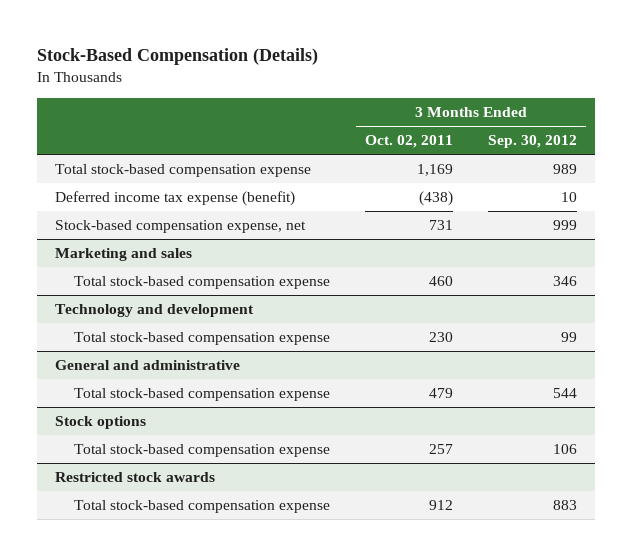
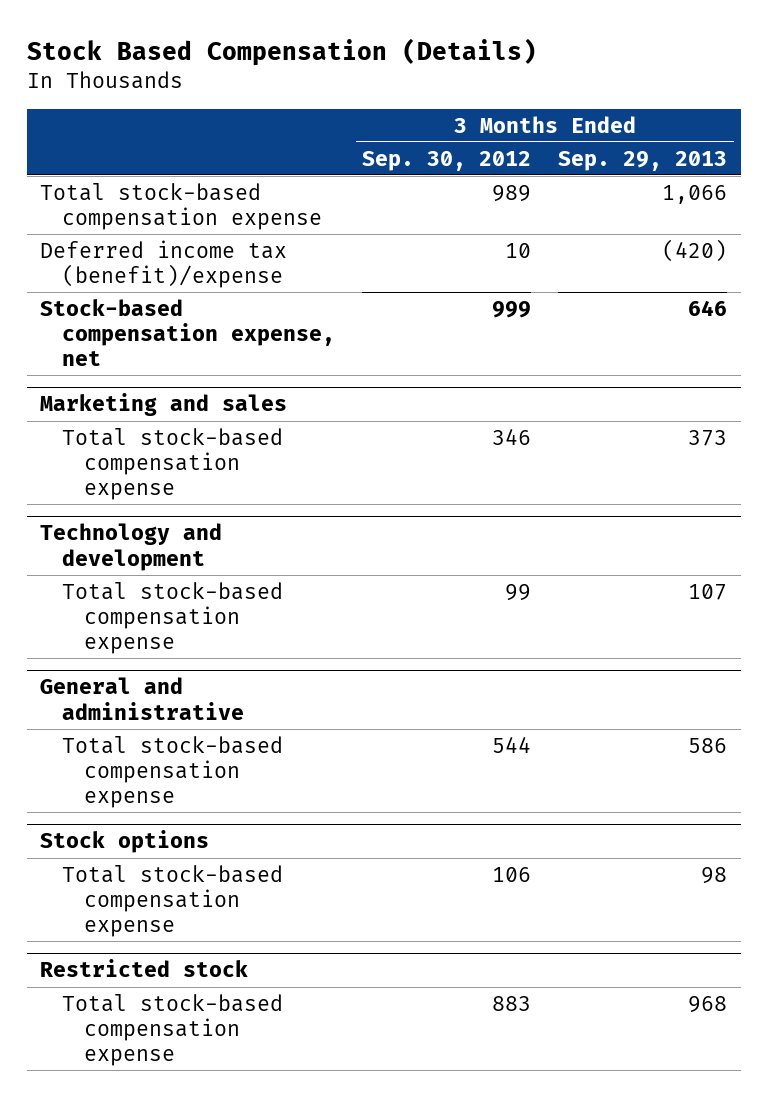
- Stock-Based Compensation (Details)
+ Stock Based Compensation (Details)
- | 3 Months Ended Oct. 02, 2011 | 3 Months Ended Sep. 30, 2012
+ | 3 Months Ended Sep. 30, 2012 | 3 Months Ended Sep. 29, 2013
- Deferred income tax expense (benefit) | (438) | 10
+ Deferred income tax (benefit)/expense | 10 | (420)
- Restricted stock awards
+ Restricted stock

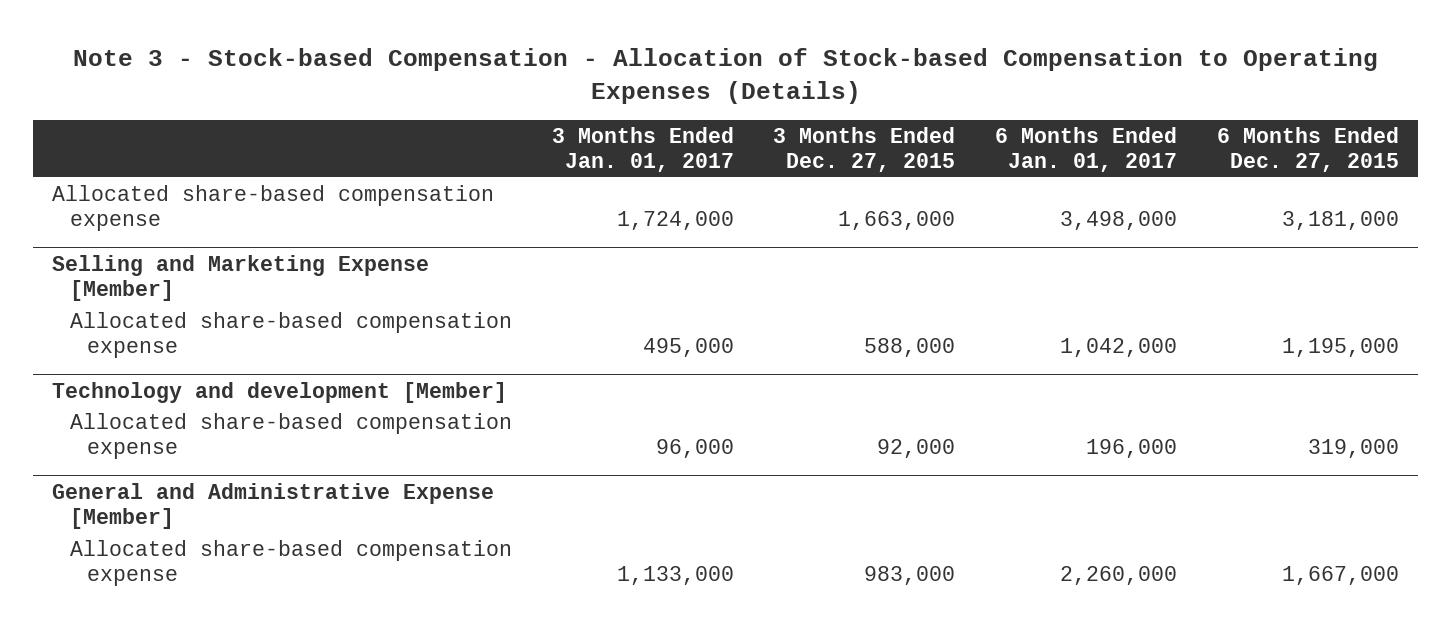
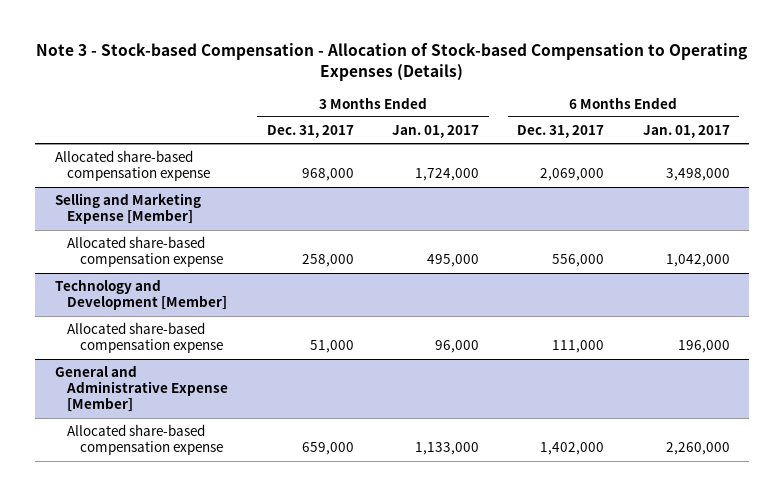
- | 3 Months Ended Jan. 01, 2017 | 3 Months Ended Dec. 27, 2015 | 6 Months Ended Jan. 01, 2017 | 6 Months Ended Dec. 27, 2015
+ | 3 Months Ended Dec. 31, 2017 | 3 Months Ended Jan. 01, 2017 | 6 Months Ended Dec. 31, 2017 | 6 Months Ended Jan. 01, 2017
- Technology and development [Member]
+ Technology and Development [Member]

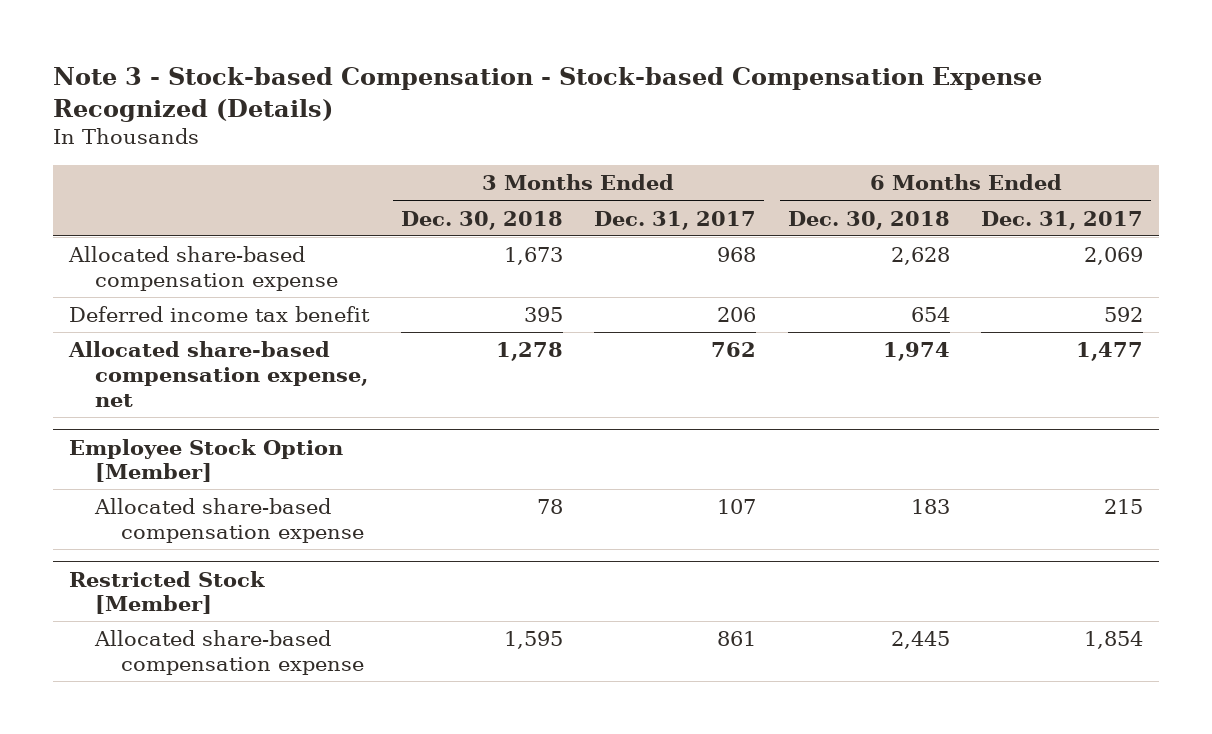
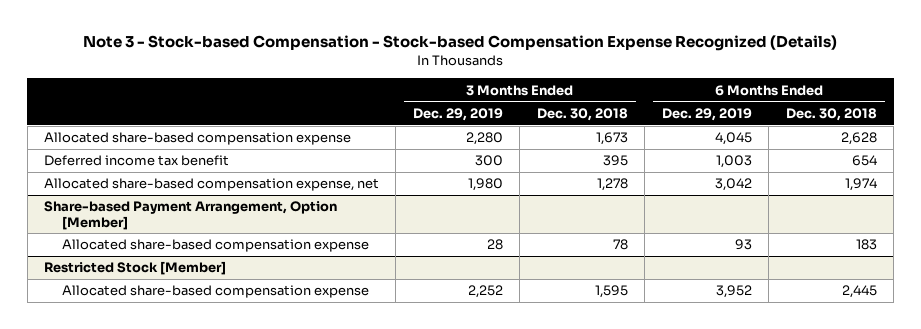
- | 3 Months Ended Dec. 30, 2018 | 3 Months Ended Dec. 31, 2017 | 6 Months Ended Dec. 30, 2018 | 6 Months Ended Dec. 31, 2017
+ | 3 Months Ended Dec. 29, 2019 | 3 Months Ended Dec. 30, 2018 | 6 Months Ended Dec. 29, 2019 | 6 Months Ended Dec. 30, 2018
- Employee Stock Option [Member]
+ Share-based Payment Arrangement, Option [Member]

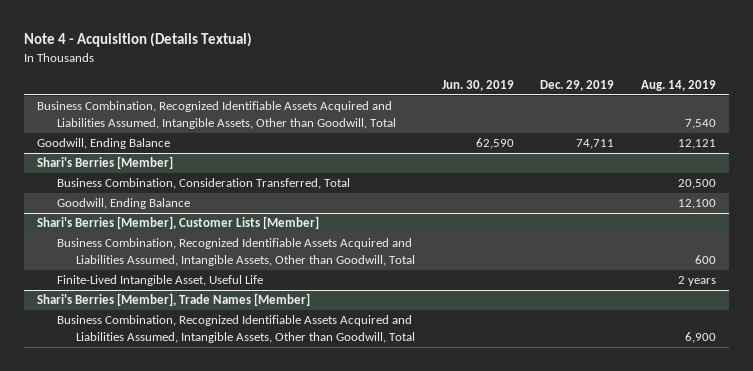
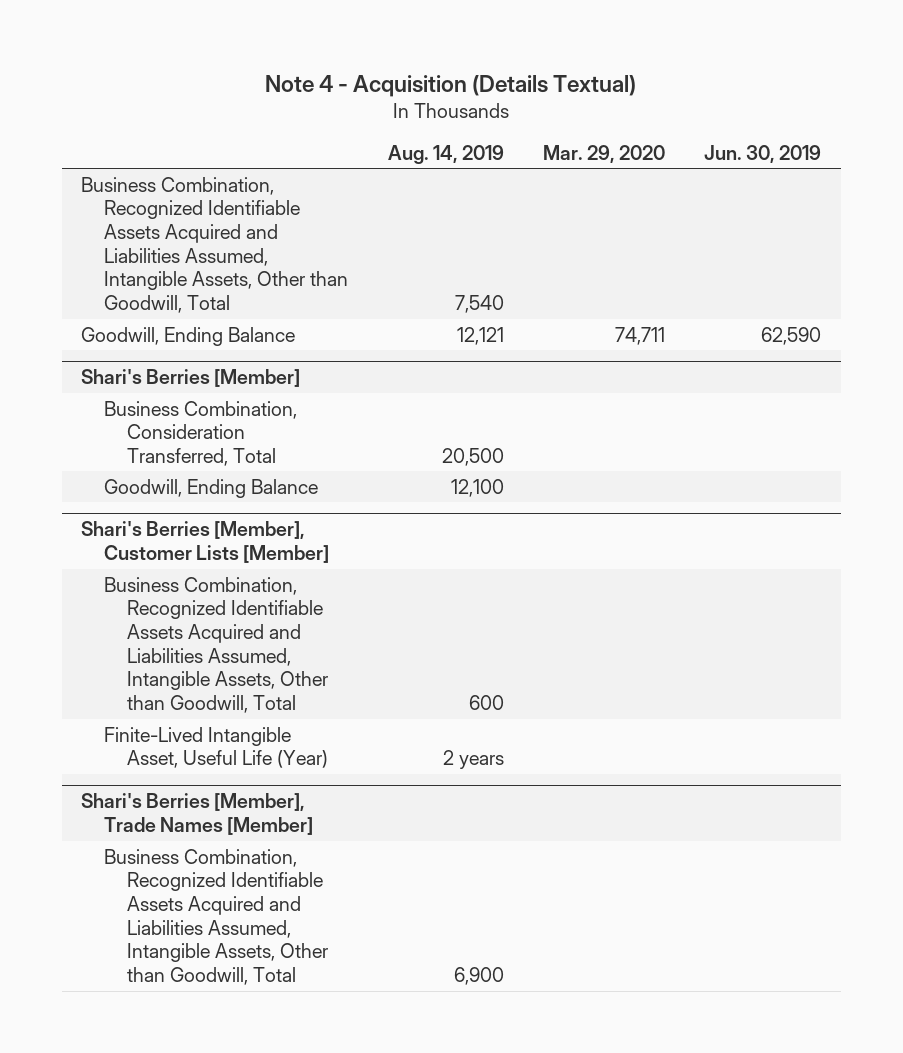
- | Jun. 30, 2019 | Dec. 29, 2019 | Aug. 14, 2019
+ | Aug. 14, 2019 | Mar. 29, 2020 | Jun. 30, 2019
@ Shari's Berries [Member], Customer Lists [Member]
- Finite-Lived Intangible Asset, Useful Life | | | 2 years
+ Finite-Lived Intangible Asset, Useful Life (Year) | 2 years | |

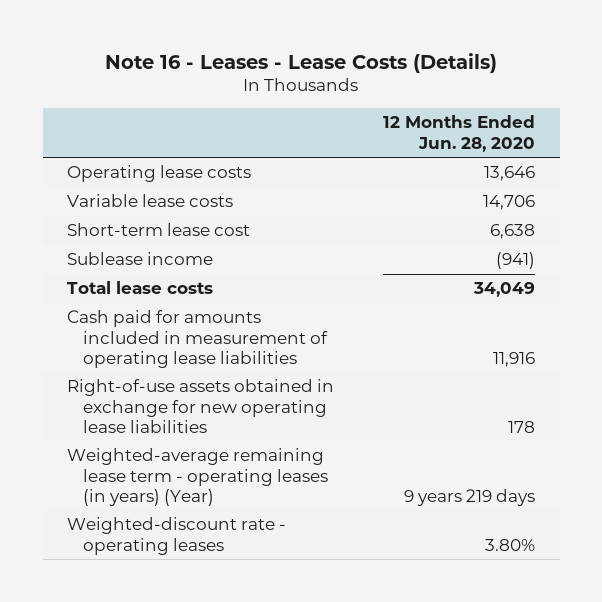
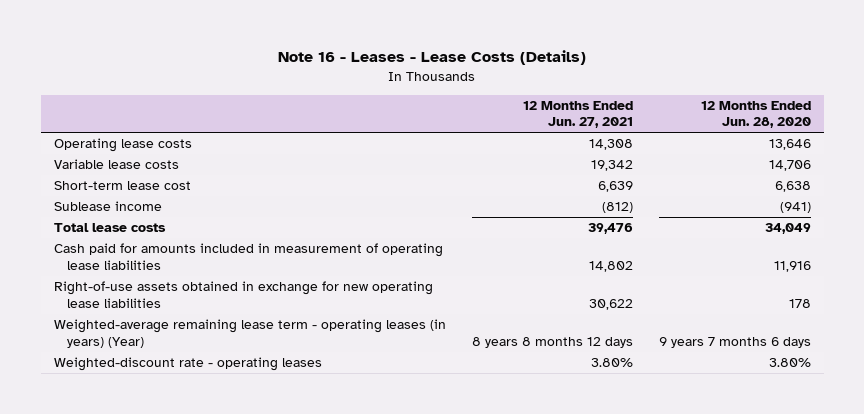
- | 12 Months Ended Jun. 28, 2020
+ | 12 Months Ended Jun. 27, 2021 | 12 Months Ended Jun. 28, 2020
- Weighted-average remaining lease term - operating leases (in years) (Year) | 9 years 219 days
+ Weighted-average remaining lease term - operating leases (in years) (Year) | 8 years 8 months 12 days | 9 years 7 months 6 days

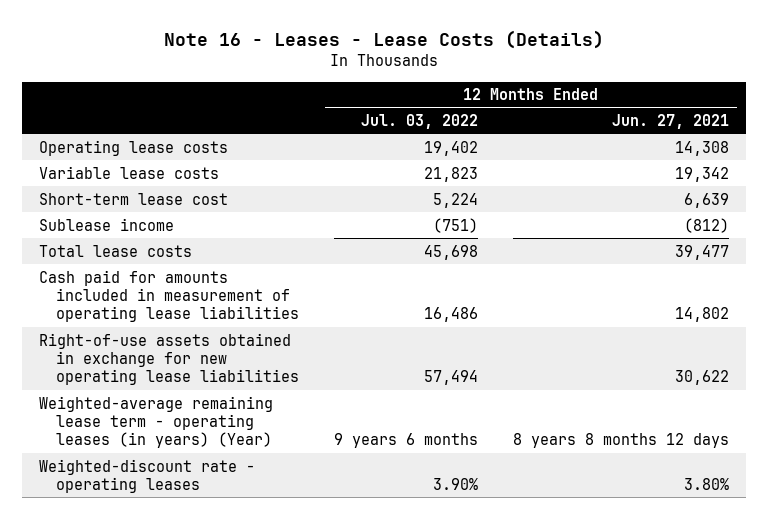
- | 12 Months Ended Jun. 27, 2021 | 12 Months Ended Jun. 28, 2020
+ | 12 Months Ended Jul. 03, 2022 | 12 Months Ended Jun. 27, 2021
- Total lease costs | 39,476 | 34,049
+ Total lease costs | 45,698 | 39,477

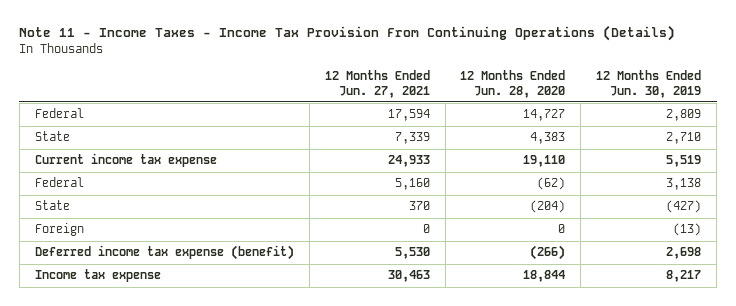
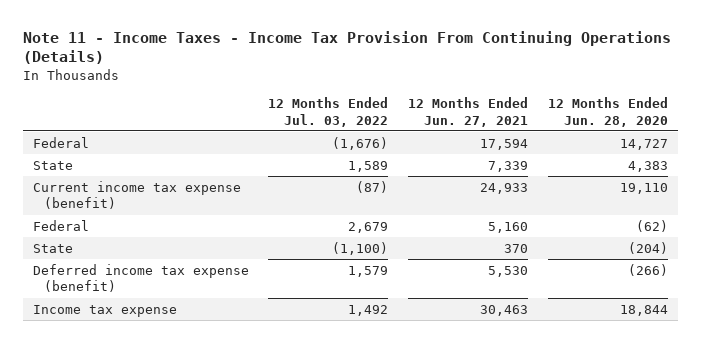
- | 12 Months Ended Jun. 27, 2021 | 12 Months Ended Jun. 28, 2020 | 12 Months Ended Jun. 30, 2019
+ | 12 Months Ended Jul. 03, 2022 | 12 Months Ended Jun. 27, 2021 | 12 Months Ended Jun. 28, 2020
- Current income tax expense | 24,933 | 19,110 | 5,519
+ Current income tax expense (benefit) | (87) | 24,933 | 19,110
- Foreign | 0 | 0 | (13)

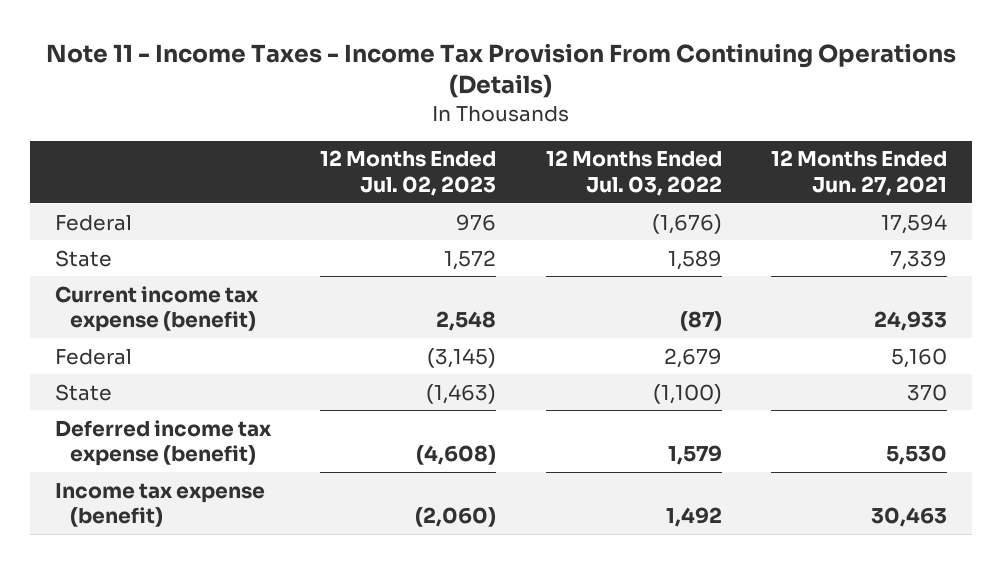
- | 12 Months Ended Jul. 03, 2022 | 12 Months Ended Jun. 27, 2021 | 12 Months Ended Jun. 28, 2020
+ | 12 Months Ended Jul. 02, 2023 | 12 Months Ended Jul. 03, 2022 | 12 Months Ended Jun. 27, 2021
- Income tax expense | 1,492 | 30,463 | 18,844
+ Income tax expense (benefit) | (2,060) | 1,492 | 30,463

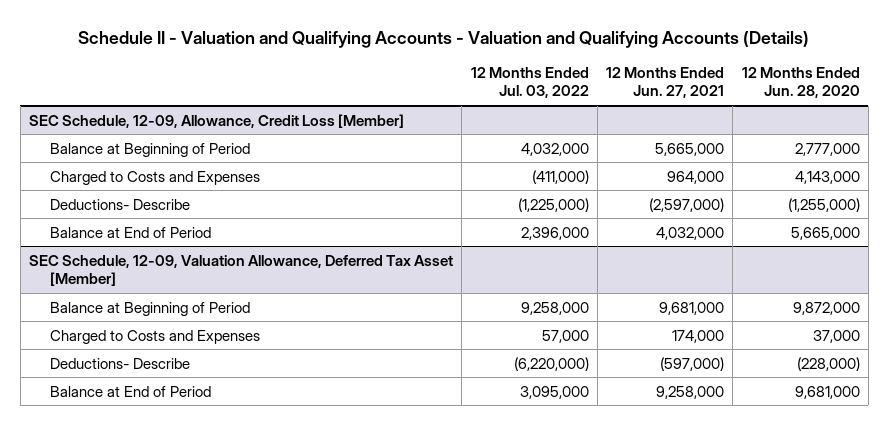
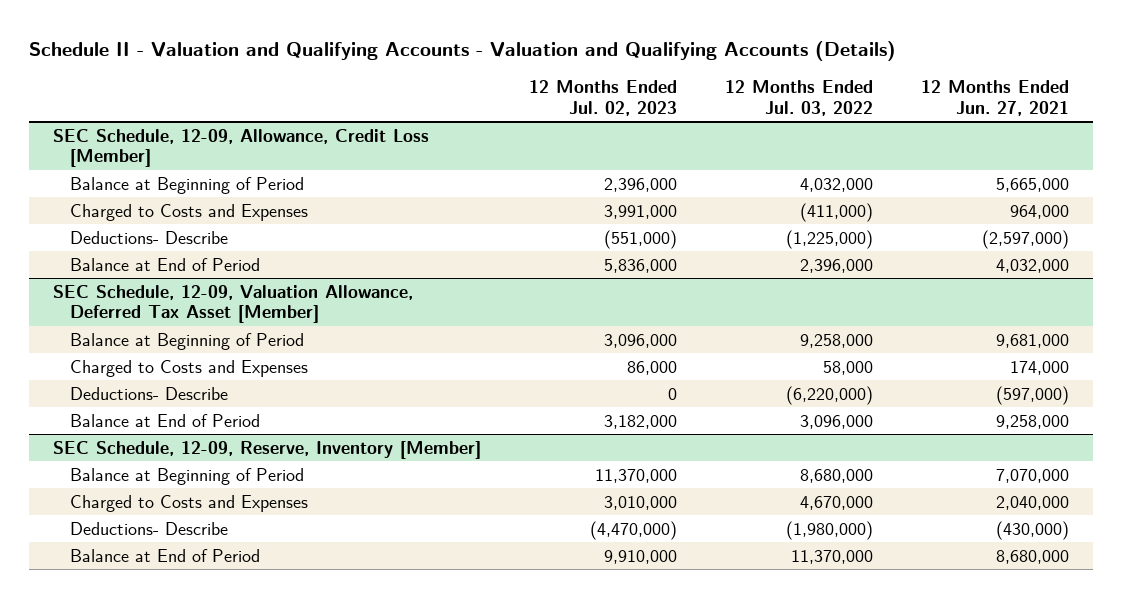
- | 12 Months Ended Jul. 03, 2022 | 12 Months Ended Jun. 27, 2021 | 12 Months Ended Jun. 28, 2020
+ | 12 Months Ended Jul. 02, 2023 | 12 Months Ended Jul. 03, 2022 | 12 Months Ended Jun. 27, 2021
@ SEC Schedule, 12-09, Valuation Allowance, Deferred Tax Asset [Member]
- Charged to Costs and Expenses | 57,000 | 174,000 | 37,000
+ Charged to Costs and Expenses | 86,000 | 58,000 | 174,000
- Balance at End of Period | 3,095,000 | 9,258,000 | 9,681,000
+ Balance at End of Period | 3,182,000 | 3,096,000 | 9,258,000
+ SEC Schedule, 12-09, Reserve, Inventory [Member]
+ Balance at Beginning of Period | 11,370,000 | 8,680,000 | 7,070,000
+ Charged to Costs and Expenses | 3,010,000 | 4,670,000 | 2,040,000
+ Deductions- Describe | (4,470,000) | (1,980,000) | (430,000)
+ Balance at End of Period | 9,910,000 | 11,370,000 | 8,680,000

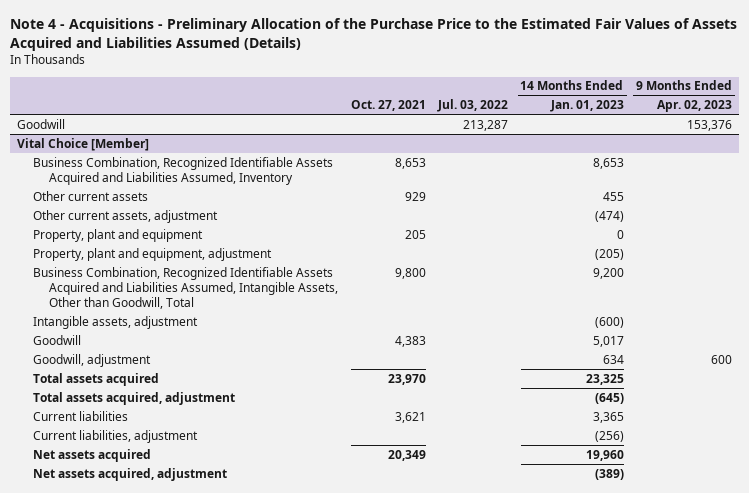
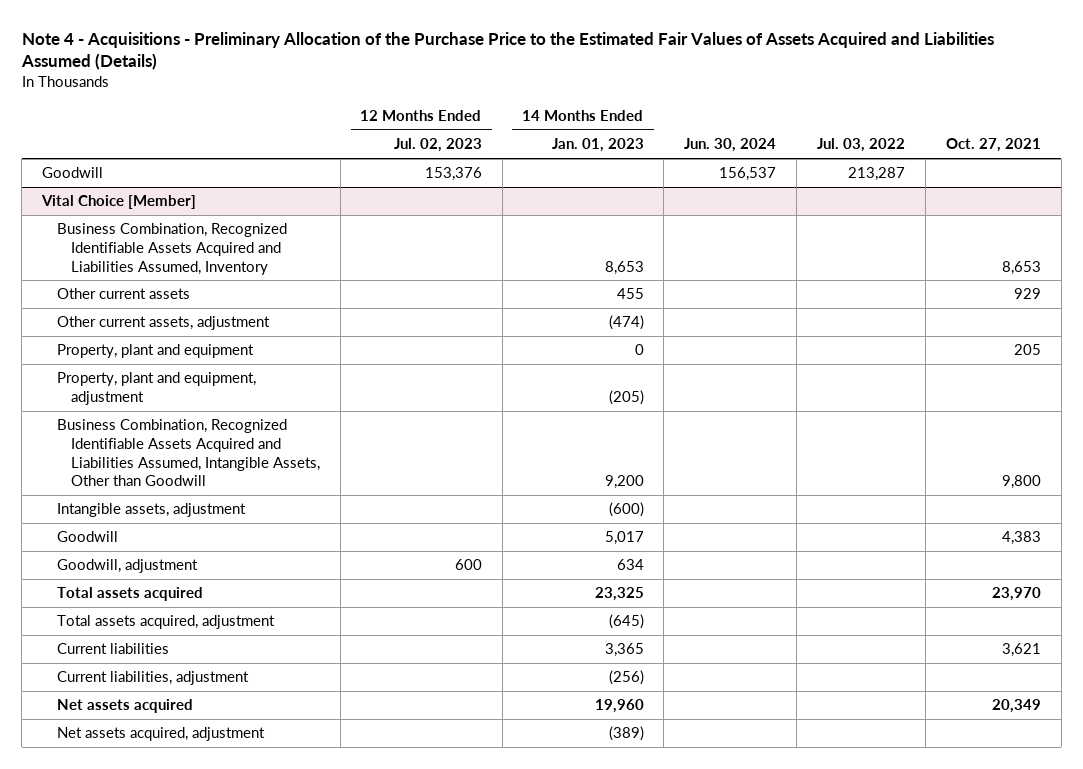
- | Oct. 27, 2021 | Jul. 03, 2022 | 14 Months Ended Jan. 01, 2023 | 9 Months Ended Apr. 02, 2023
+ | 12 Months Ended Jul. 02, 2023 | 14 Months Ended Jan. 01, 2023 | Jun. 30, 2024 | Jul. 03, 2022 | Oct. 27, 2021
@ Vital Choice [Member]
- Business Combination, Recognized Identifiable Assets Acquired and Liabilities Assumed, Intangible Assets, Other than Goodwill, Total | 9,800 | | 9,200 |
+ Business Combination, Recognized Identifiable Assets Acquired and Liabilities Assumed, Intangible Assets, Other than Goodwill | | 9,200 | | | 9,800

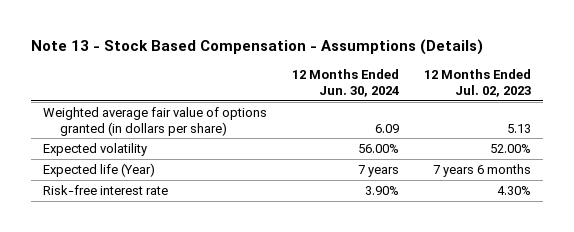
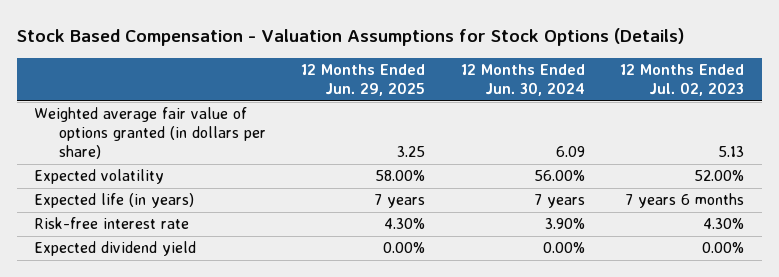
- Note 13 - Stock Based Compensation - Assumptions (Details)
+ Stock Based Compensation - Valuation Assumptions for Stock Options (Details)
- | 12 Months Ended Jun. 30, 2024 | 12 Months Ended Jul. 02, 2023
+ | 12 Months Ended Jun. 29, 2025 | 12 Months Ended Jun. 30, 2024 | 12 Months Ended Jul. 02, 2023
- Expected life (Year) | 7 years | 7 years 6 months
+ Expected life (in years) | 7 years | 7 years | 7 years 6 months
+ Expected dividend yield | 0.00% | 0.00% | 0.00%

